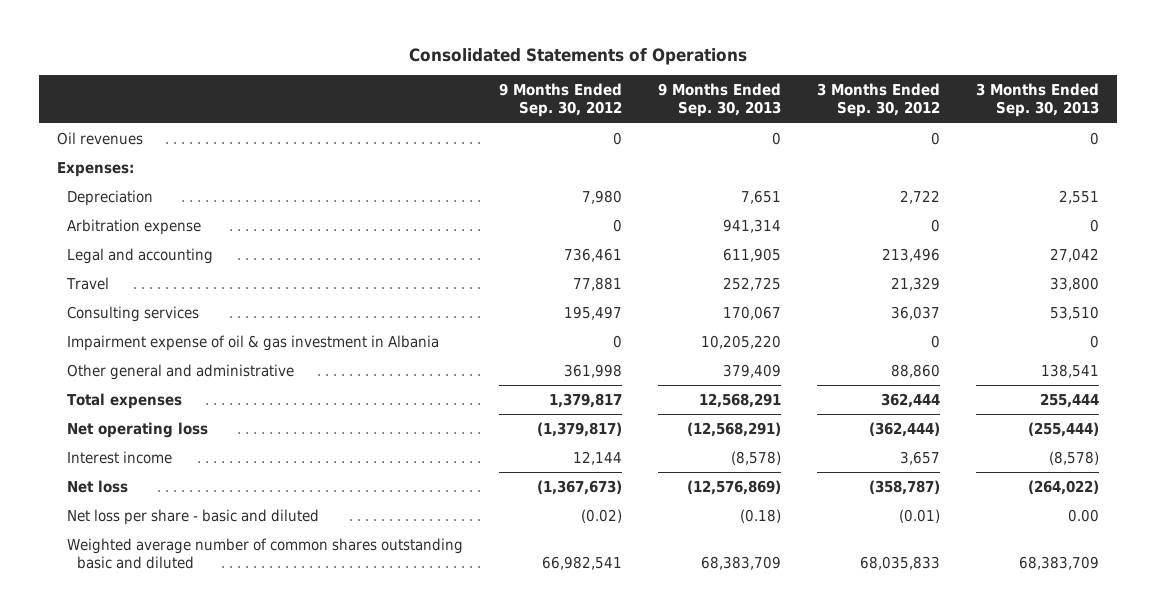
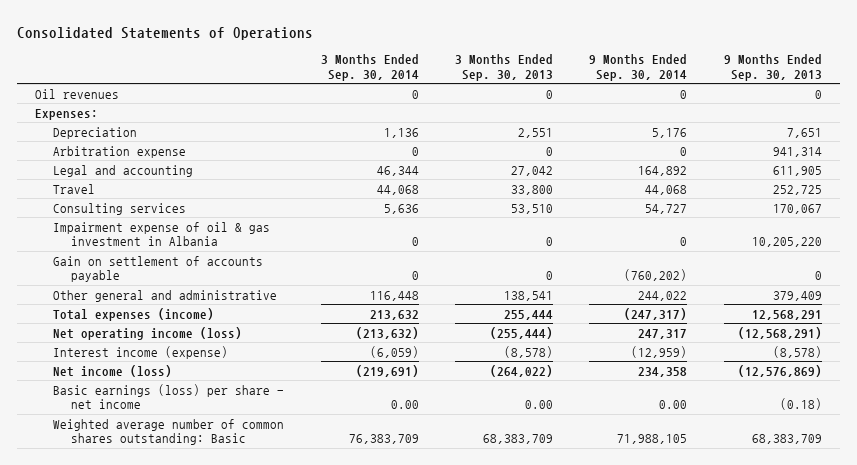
- | 9 Months Ended Sep. 30, 2012 | 9 Months Ended Sep. 30, 2013 | 3 Months Ended Sep. 30, 2012 | 3 Months Ended Sep. 30, 2013
+ | 3 Months Ended Sep. 30, 2014 | 3 Months Ended Sep. 30, 2013 | 9 Months Ended Sep. 30, 2014 | 9 Months Ended Sep. 30, 2013
+ Gain on settlement of accounts payable | 0 | 0 | (760,202) | 0
- Total expenses | 1,379,817 | 12,568,291 | 362,444 | 255,444
- Net operating loss | (1,379,817) | (12,568,291) | (362,444) | (255,444)
- Interest income | 12,144 | (8,578) | 3,657 | (8,578)
- Net loss | (1,367,673) | (12,576,869) | (358,787) | (264,022)
- Net loss per share - basic and diluted | (0.02) | (0.18) | (0.01) | 0.00
- Weighted average number of common shares outstanding basic and diluted | 66,982,541 | 68,383,709 | 68,035,833 | 68,383,709
+ Total expenses (income) | 213,632 | 255,444 | (247,317) | 12,568,291
+ Net operating income (loss) | (213,632) | (255,444) | 247,317 | (12,568,291)
+ Interest income (expense) | (6,059) | (8,578) | (12,959) | (8,578)
+ Net income (loss) | (219,691) | (264,022) | 234,358 | (12,576,869)
+ Basic earnings (loss) per share - net income | 0.00 | 0.00 | 0.00 | (0.18)
+ Weighted average number of common shares outstanding: Basic | 76,383,709 | 68,383,709 | 71,988,105 | 68,383,709

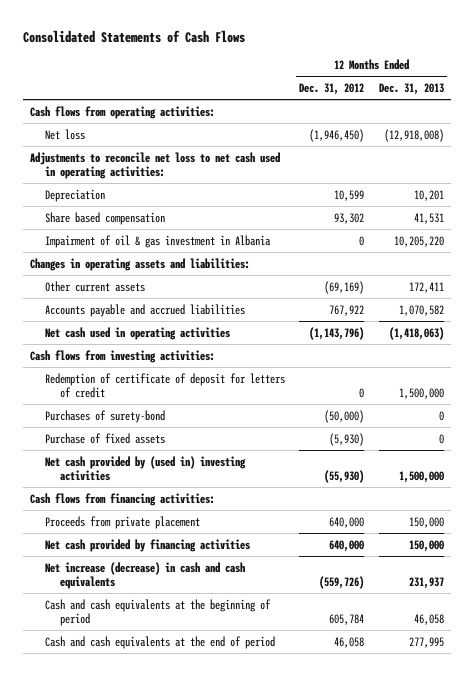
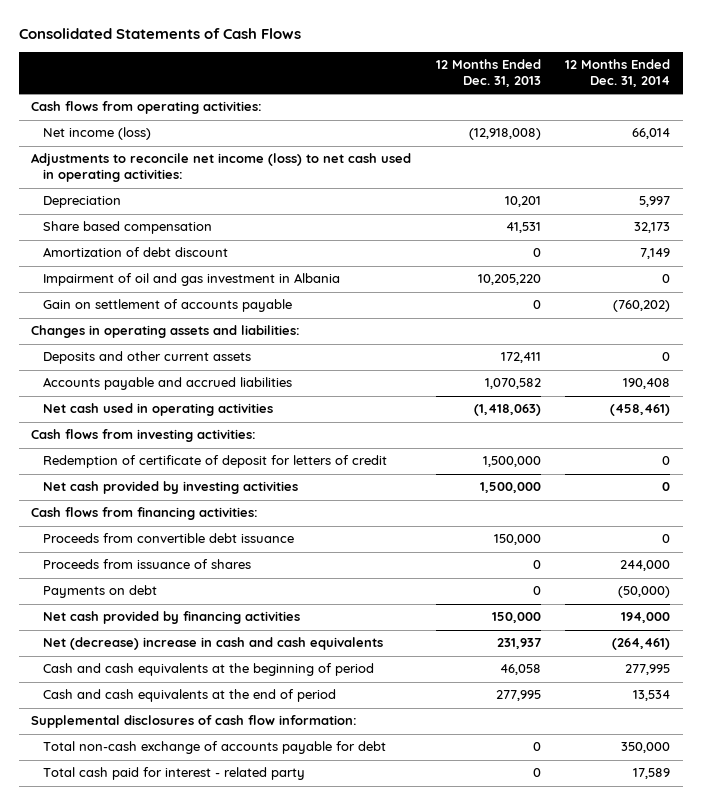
- | 12 Months Ended Dec. 31, 2012 | 12 Months Ended Dec. 31, 2013
+ | 12 Months Ended Dec. 31, 2013 | 12 Months Ended Dec. 31, 2014
- Net loss | (1,946,450) | (12,918,008)
- Adjustments to reconcile net loss to net cash used in operating activities:
+ Net income (loss) | (12,918,008) | 66,014
+ Adjustments to reconcile net income (loss) to net cash used in operating activities:
- Impairment of oil & gas investment in Albania | 0 | 10,205,220
+ Amortization of debt discount | 0 | 7,149
+ Impairment of oil and gas investment in Albania | 10,205,220 | 0
+ Gain on settlement of accounts payable | 0 | (760,202)
- Other current assets | (69,169) | 172,411
+ Deposits and other current assets | 172,411 | 0
- Purchases of surety-bond | (50,000) | 0
- Purchase of fixed assets | (5,930) | 0
- Net cash provided by (used in) investing activities | (55,930) | 1,500,000
+ Net cash provided by investing activities | 1,500,000 | 0
- Proceeds from private placement | 640,000 | 150,000
+ Proceeds from convertible debt issuance | 150,000 | 0
+ Proceeds from issuance of shares | 0 | 244,000
+ Payments on debt | 0 | (50,000)
- Net increase (decrease) in cash and cash equivalents | (559,726) | 231,937
+ Net (decrease) increase in cash and cash equivalents | 231,937 | (264,461)
+ Supplemental disclosures of cash flow information:
+ Total non-cash exchange of accounts payable for debt | 0 | 350,000
+ Total cash paid for interest - related party | 0 | 17,589

